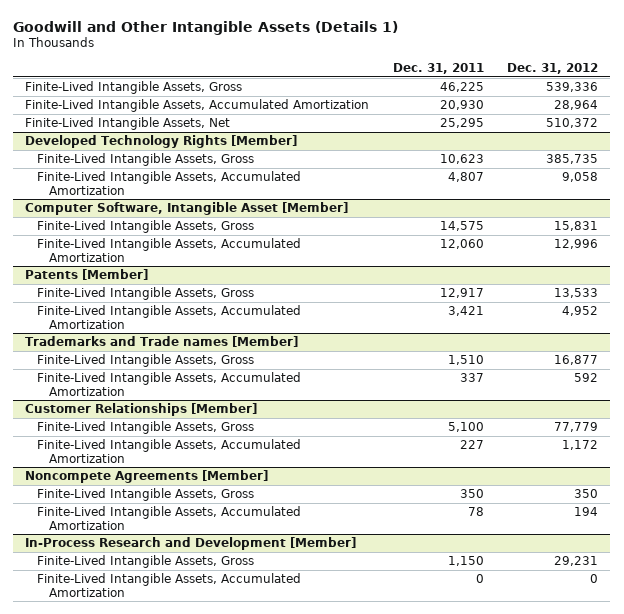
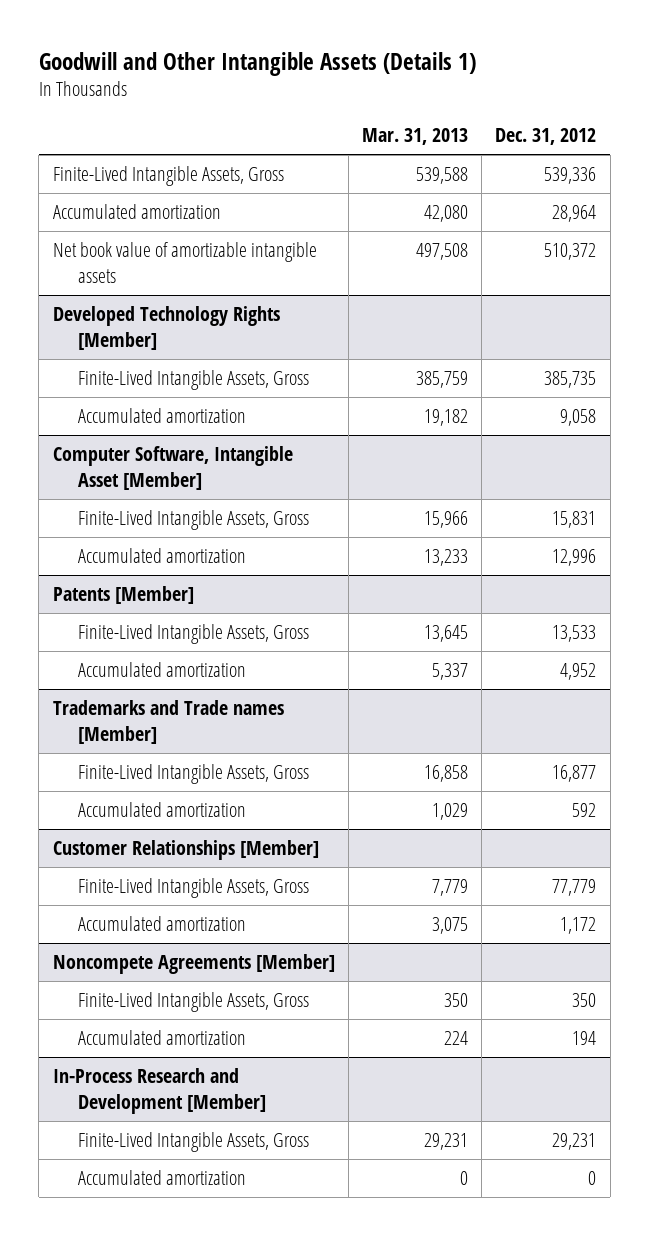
- | Dec. 31, 2011 | Dec. 31, 2012
+ | Mar. 31, 2013 | Dec. 31, 2012
- Finite-Lived Intangible Assets, Accumulated Amortization | 20,930 | 28,964
- Finite-Lived Intangible Assets, Net | 25,295 | 510,372
+ Accumulated amortization | 42,080 | 28,964
+ Net book value of amortizable intangible assets | 497,508 | 510,372
@ Developed Technology Rights [Member]
- Finite-Lived Intangible Assets, Accumulated Amortization | 4,807 | 9,058
+ Accumulated amortization | 19,182 | 9,058
@ Computer Software, Intangible Asset [Member]
- Finite-Lived Intangible Assets, Accumulated Amortization | 12,060 | 12,996
+ Accumulated amortization | 13,233 | 12,996
@ Patents [Member]
- Finite-Lived Intangible Assets, Accumulated Amortization | 3,421 | 4,952
+ Accumulated amortization | 5,337 | 4,952
@ Trademarks and Trade names [Member]
- Finite-Lived Intangible Assets, Accumulated Amortization | 337 | 592
+ Accumulated amortization | 1,029 | 592
@ Customer Relationships [Member]
- Finite-Lived Intangible Assets, Accumulated Amortization | 227 | 1,172
+ Accumulated amortization | 3,075 | 1,172
@ Noncompete Agreements [Member]
- Finite-Lived Intangible Assets, Accumulated Amortization | 78 | 194
+ Accumulated amortization | 224 | 194
@ In-Process Research and Development [Member]
- Finite-Lived Intangible Assets, Accumulated Amortization | 0 | 0
+ Accumulated amortization | 0 | 0

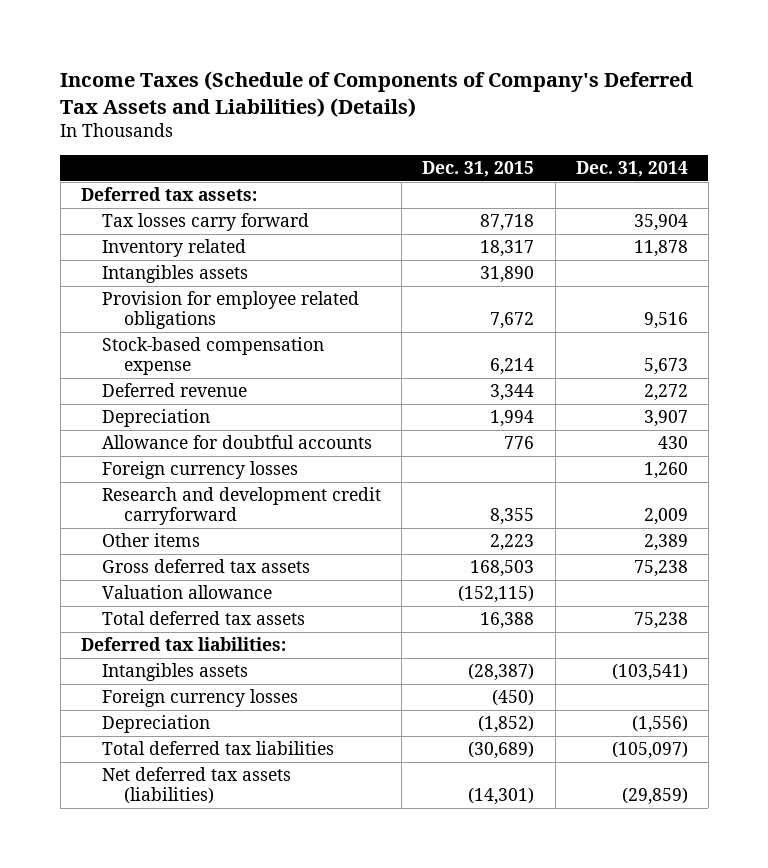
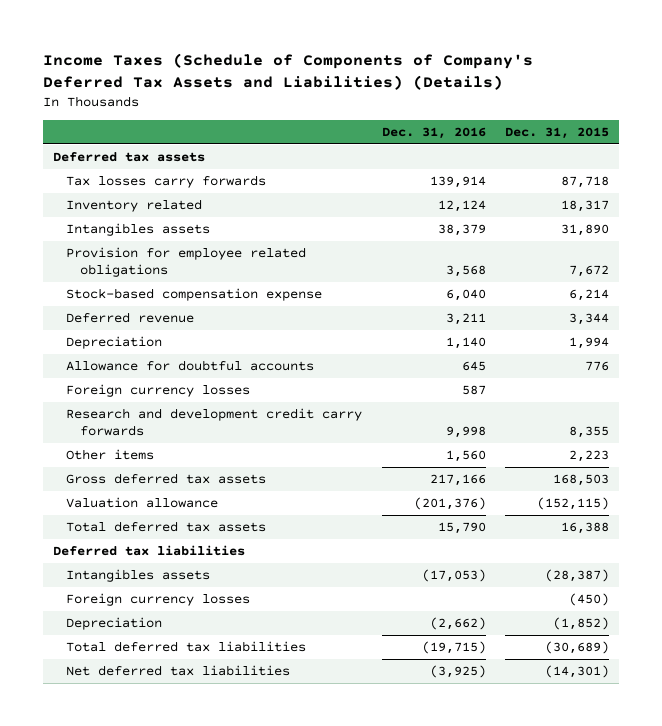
- | Dec. 31, 2015 | Dec. 31, 2014
+ | Dec. 31, 2016 | Dec. 31, 2015
- Deferred tax assets:
- Tax losses carry forward | 87,718 | 35,904
+ Deferred tax assets
+ Tax losses carry forwards | 139,914 | 87,718
- Research and development credit carryforward | 8,355 | 2,009
+ Research and development credit carry forwards | 9,998 | 8,355
- Deferred tax liabilities:
+ Deferred tax liabilities
- Net deferred tax assets (liabilities) | (14,301) | (29,859)
+ Net deferred tax liabilities | (3,925) | (14,301)

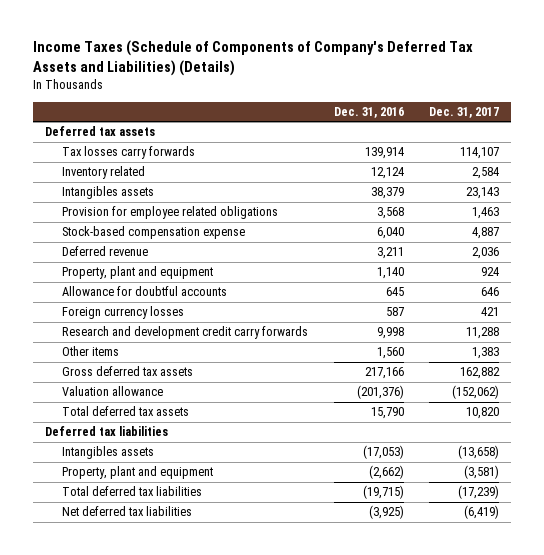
- | Dec. 31, 2016 | Dec. 31, 2015
+ | Dec. 31, 2016 | Dec. 31, 2017
- Depreciation | 1,140 | 1,994
+ Property, plant and equipment | 1,140 | 924
- Foreign currency losses | | (450)
- Depreciation | (2,662) | (1,852)
+ Property, plant and equipment | (2,662) | (3,581)

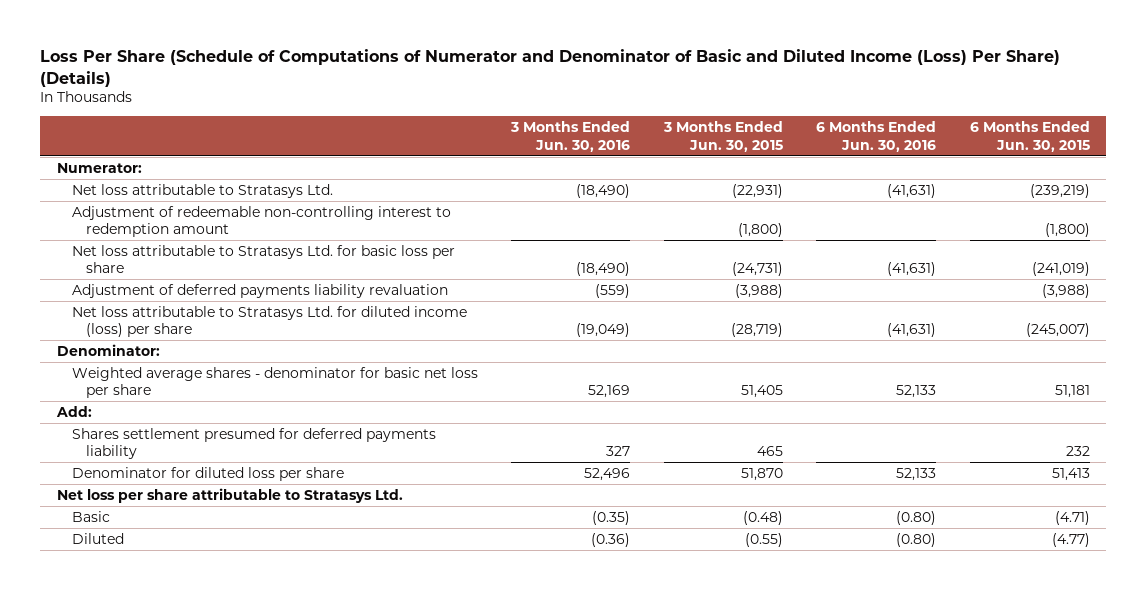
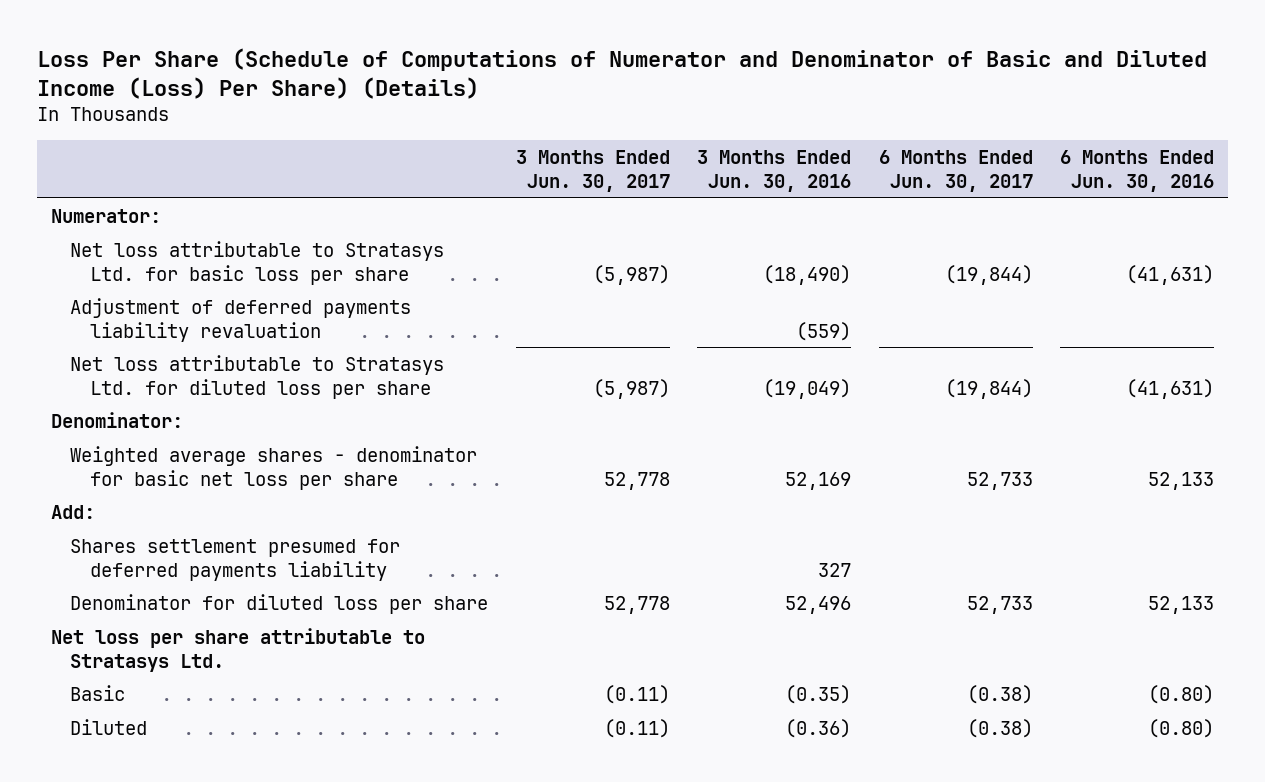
- | 3 Months Ended Jun. 30, 2016 | 3 Months Ended Jun. 30, 2015 | 6 Months Ended Jun. 30, 2016 | 6 Months Ended Jun. 30, 2015
+ | 3 Months Ended Jun. 30, 2017 | 3 Months Ended Jun. 30, 2016 | 6 Months Ended Jun. 30, 2017 | 6 Months Ended Jun. 30, 2016
- Net loss attributable to Stratasys Ltd. | (18,490) | (22,931) | (41,631) | (239,219)
- Adjustment of redeemable non-controlling interest to redemption amount | | (1,800) | | (1,800)
- Net loss attributable to Stratasys Ltd. for diluted income (loss) per share | (19,049) | (28,719) | (41,631) | (245,007)
+ Net loss attributable to Stratasys Ltd. for diluted loss per share | (5,987) | (19,049) | (19,844) | (41,631)

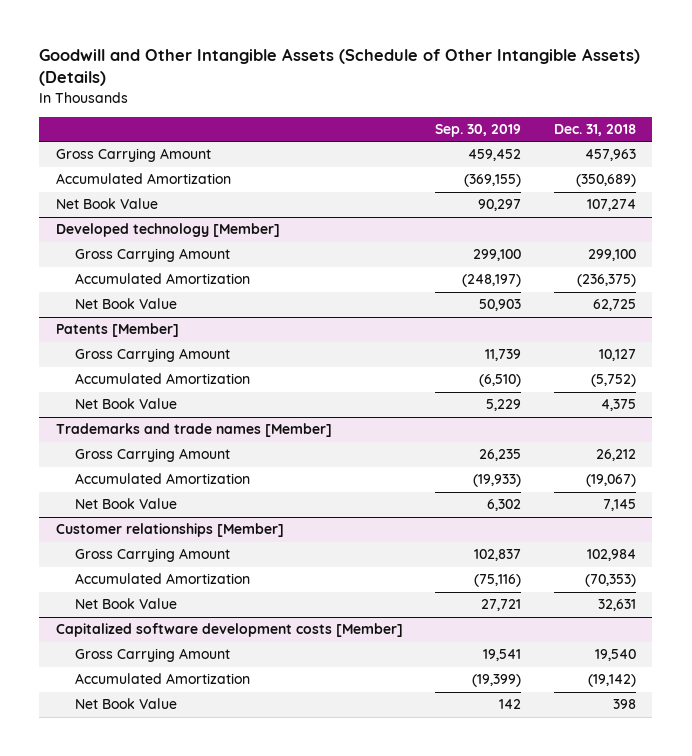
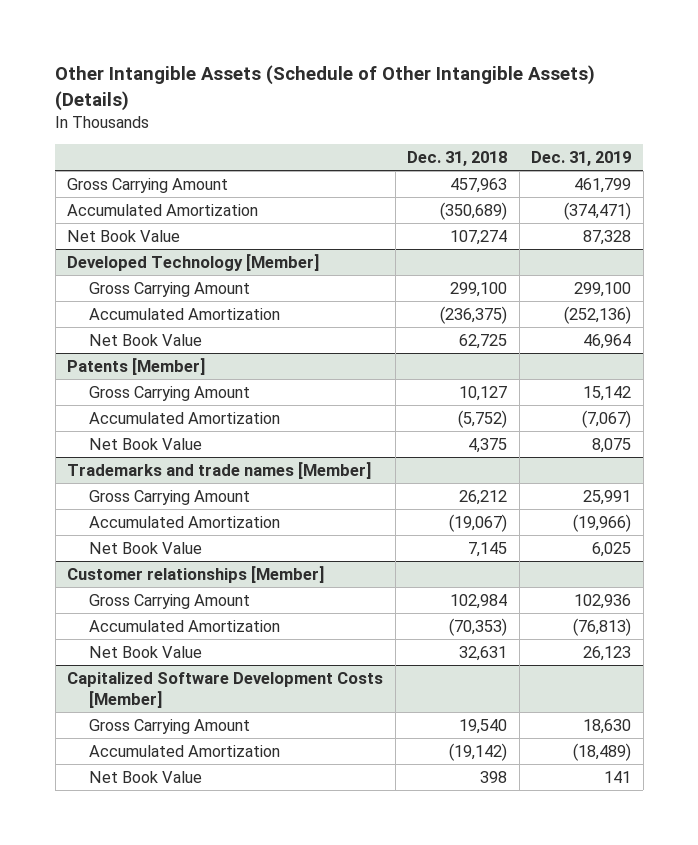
- Goodwill and Other Intangible Assets (Schedule of Other Intangible Assets) (Details)
+ Other Intangible Assets (Schedule of Other Intangible Assets) (Details)
- | Sep. 30, 2019 | Dec. 31, 2018
+ | Dec. 31, 2018 | Dec. 31, 2019
- Developed technology [Member]
+ Developed Technology [Member]
- Capitalized software development costs [Member]
+ Capitalized Software Development Costs [Member]

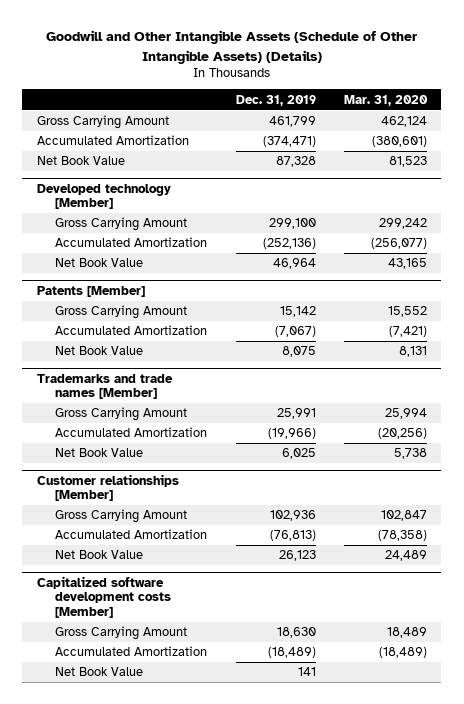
- Other Intangible Assets (Schedule of Other Intangible Assets) (Details)
+ Goodwill and Other Intangible Assets (Schedule of Other Intangible Assets) (Details)
- | Dec. 31, 2018 | Dec. 31, 2019
+ | Dec. 31, 2019 | Mar. 31, 2020
- Developed Technology [Member]
+ Developed technology [Member]
- Capitalized Software Development Costs [Member]
+ Capitalized software development costs [Member]

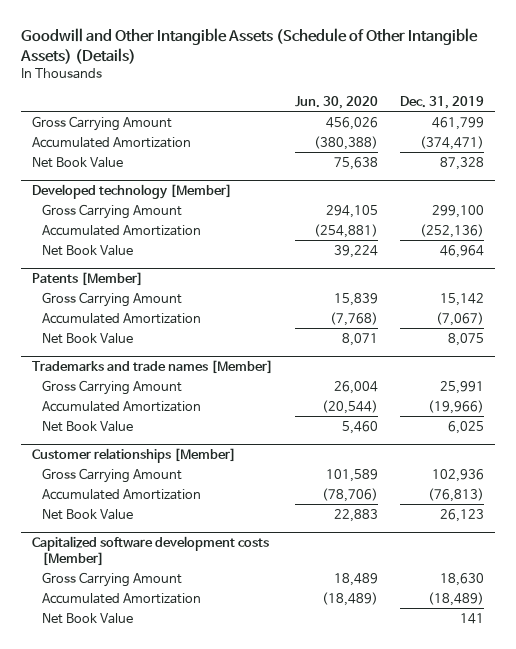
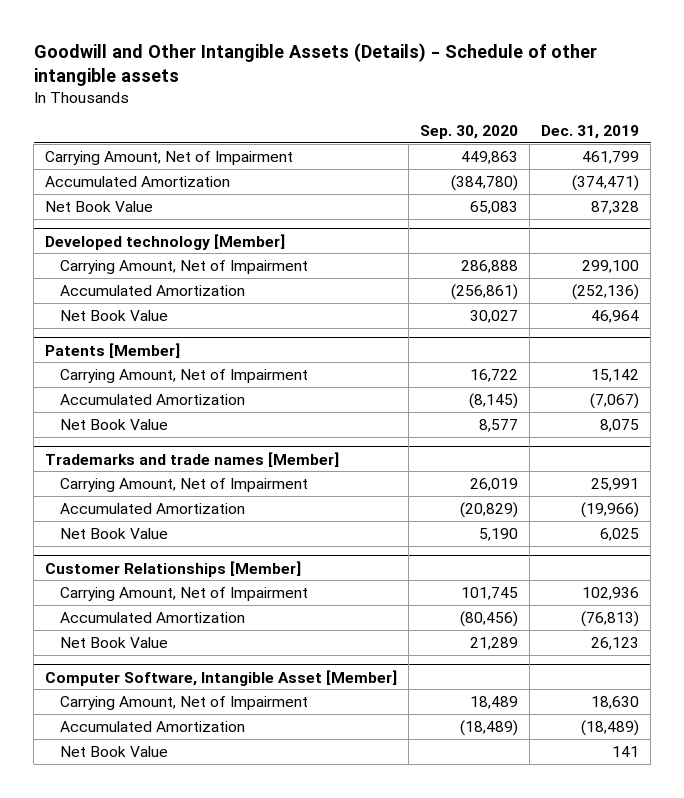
- Goodwill and Other Intangible Assets (Schedule of Other Intangible Assets) (Details)
+ Goodwill and Other Intangible Assets (Details) - Schedule of other intangible assets
- | Jun. 30, 2020 | Dec. 31, 2019
+ | Sep. 30, 2020 | Dec. 31, 2019
- Gross Carrying Amount | 456,026 | 461,799
+ Carrying Amount, Net of Impairment | 449,863 | 461,799
@ Developed technology [Member]
- Gross Carrying Amount | 294,105 | 299,100
+ Carrying Amount, Net of Impairment | 286,888 | 299,100
@ Patents [Member]
- Gross Carrying Amount | 15,839 | 15,142
+ Carrying Amount, Net of Impairment | 16,722 | 15,142
@ Trademarks and trade names [Member]
- Gross Carrying Amount | 26,004 | 25,991
+ Carrying Amount, Net of Impairment | 26,019 | 25,991
- Customer relationships [Member]
- Gross Carrying Amount | 101,589 | 102,936
+ Customer Relationships [Member]
+ Carrying Amount, Net of Impairment | 101,745 | 102,936
- Capitalized software development costs [Member]
- Gross Carrying Amount | 18,489 | 18,630
+ Computer Software, Intangible Asset [Member]
+ Carrying Amount, Net of Impairment | 18,489 | 18,630

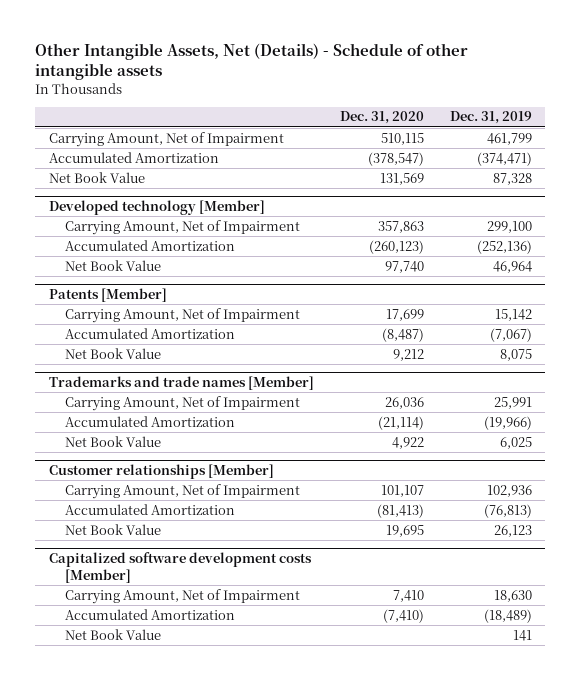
- Goodwill and Other Intangible Assets (Details) - Schedule of other intangible assets
+ Other Intangible Assets, Net (Details) - Schedule of other intangible assets
- | Sep. 30, 2020 | Dec. 31, 2019
+ | Dec. 31, 2020 | Dec. 31, 2019
- Customer Relationships [Member]
+ Customer relationships [Member]
- Computer Software, Intangible Asset [Member]
+ Capitalized software development costs [Member]

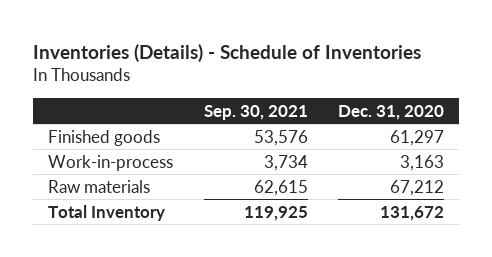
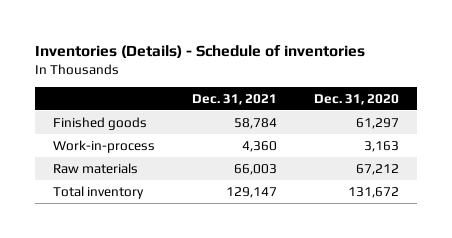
- Inventories (Details) - Schedule of Inventories
+ Inventories (Details) - Schedule of inventories
- | Sep. 30, 2021 | Dec. 31, 2020
+ | Dec. 31, 2021 | Dec. 31, 2020
- Total Inventory | 119,925 | 131,672
+ Total inventory | 129,147 | 131,672

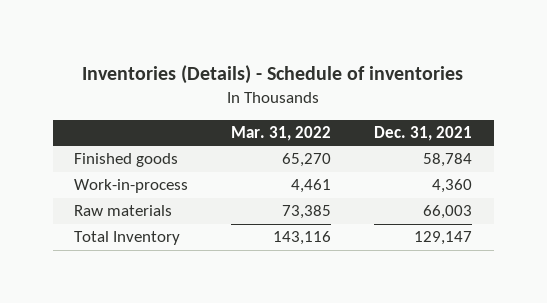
- | Dec. 31, 2021 | Dec. 31, 2020
+ | Mar. 31, 2022 | Dec. 31, 2021
- Total inventory | 129,147 | 131,672
+ Total Inventory | 143,116 | 129,147

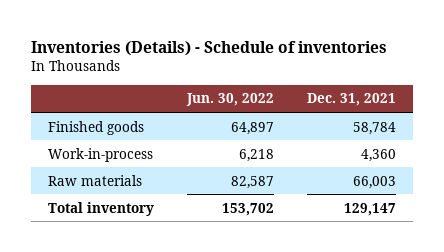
- | Mar. 31, 2022 | Dec. 31, 2021
+ | Jun. 30, 2022 | Dec. 31, 2021
- Total Inventory | 143,116 | 129,147
+ Total inventory | 153,702 | 129,147

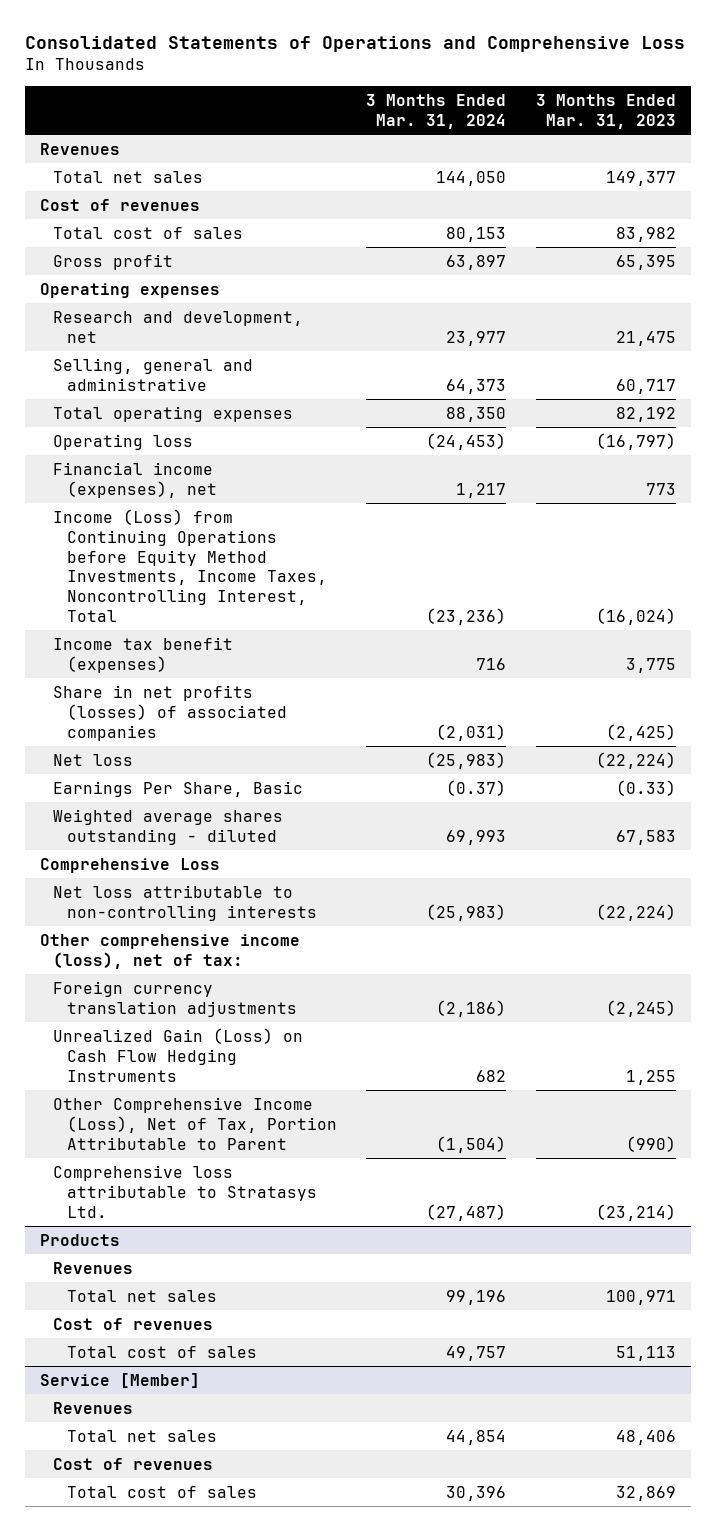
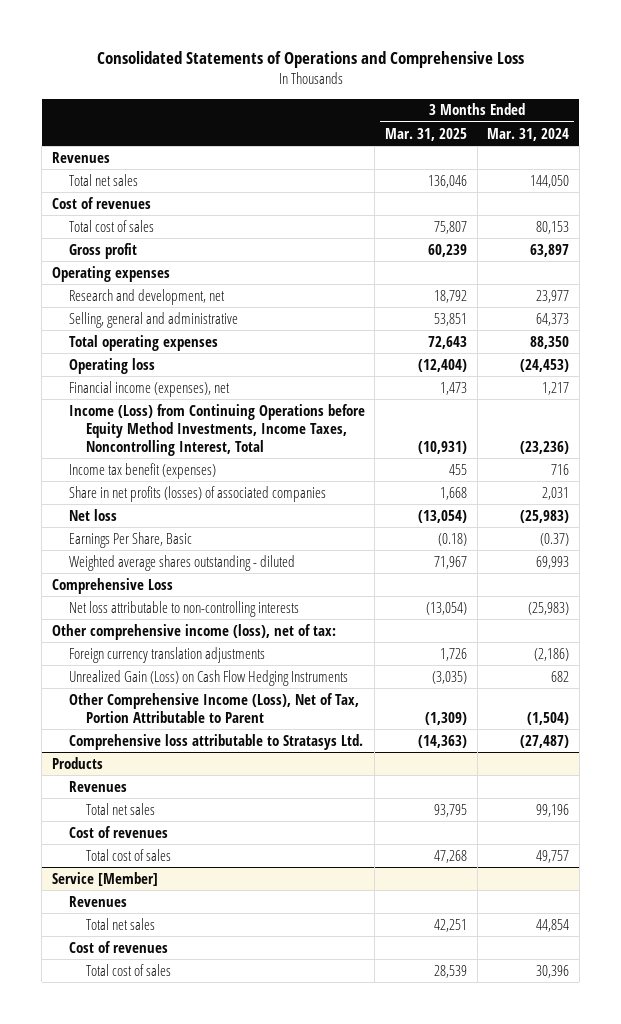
- | 3 Months Ended Mar. 31, 2024 | 3 Months Ended Mar. 31, 2023
+ | 3 Months Ended Mar. 31, 2025 | 3 Months Ended Mar. 31, 2024
- Share in net profits (losses) of associated companies | (2,031) | (2,425)
+ Share in net profits (losses) of associated companies | 1,668 | 2,031

